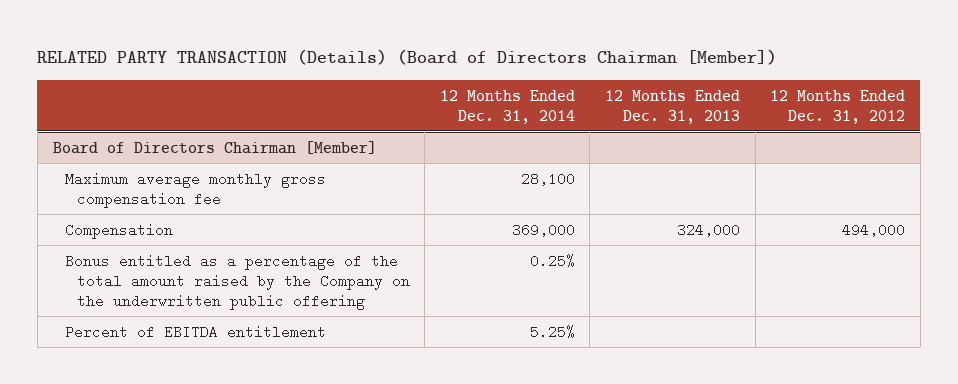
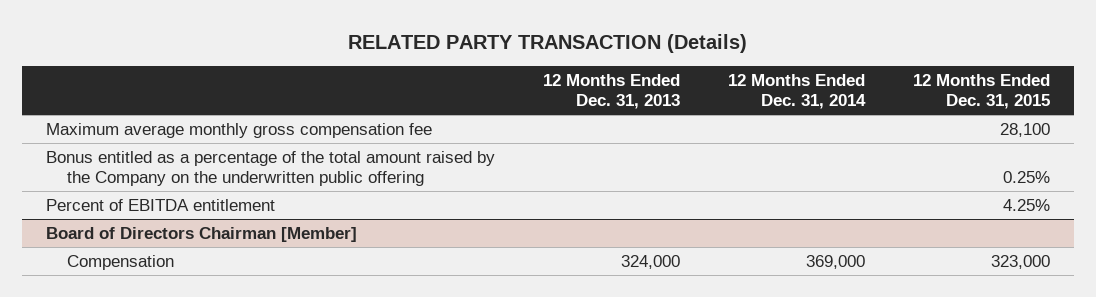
- RELATED PARTY TRANSACTION (Details) (Board of Directors Chairman [Member])
+ RELATED PARTY TRANSACTION (Details)
- | 12 Months Ended Dec. 31, 2014 | 12 Months Ended Dec. 31, 2013 | 12 Months Ended Dec. 31, 2012
+ | 12 Months Ended Dec. 31, 2013 | 12 Months Ended Dec. 31, 2014 | 12 Months Ended Dec. 31, 2015
+ Maximum average monthly gross compensation fee | | | 28,100
+ Bonus entitled as a percentage of the total amount raised by the Company on the underwritten public offering | | | 0.25%
+ Percent of EBITDA entitlement | | | 4.25%
@ Board of Directors Chairman [Member]
- Maximum average monthly gross compensation fee | 28,100 | |
- Bonus entitled as a percentage of the total amount raised by the Company on the underwritten public offering | 0.25% | |
- Percent of EBITDA entitlement | 5.25% | |

